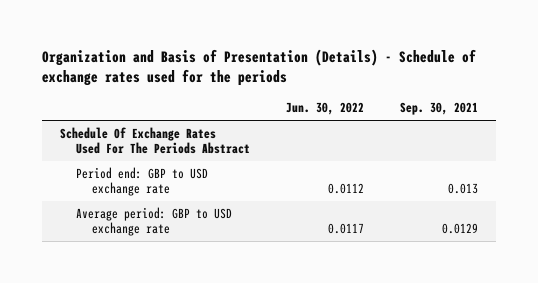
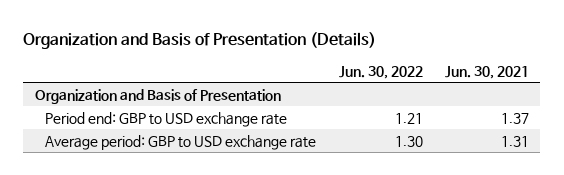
- Organization and Basis of Presentation (Details) - Schedule of exchange rates used for the periods
+ Organization and Basis of Presentation (Details)
- | Jun. 30, 2022 | Sep. 30, 2021
+ | Jun. 30, 2022 | Jun. 30, 2021
- Schedule Of Exchange Rates Used For The Periods Abstract
- Period end: GBP to USD exchange rate | 0.0112 | 0.013
- Average period: GBP to USD exchange rate | 0.0117 | 0.0129
+ Organization and Basis of Presentation
+ Period end: GBP to USD exchange rate | 1.21 | 1.37
+ Average period: GBP to USD exchange rate | 1.30 | 1.31

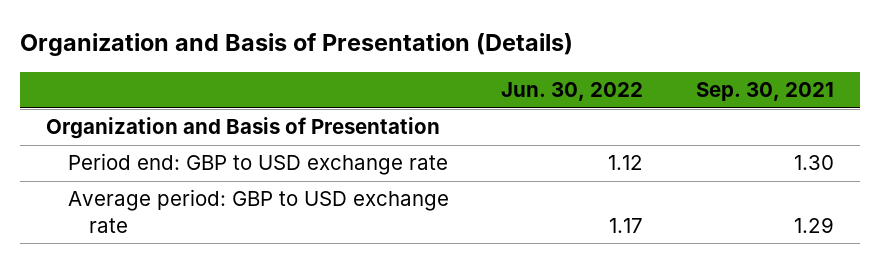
- | Jun. 30, 2022 | Jun. 30, 2021
+ | Jun. 30, 2022 | Sep. 30, 2021
- Period end: GBP to USD exchange rate | 1.21 | 1.37
- Average period: GBP to USD exchange rate | 1.30 | 1.31
+ Period end: GBP to USD exchange rate | 1.12 | 1.30
+ Average period: GBP to USD exchange rate | 1.17 | 1.29

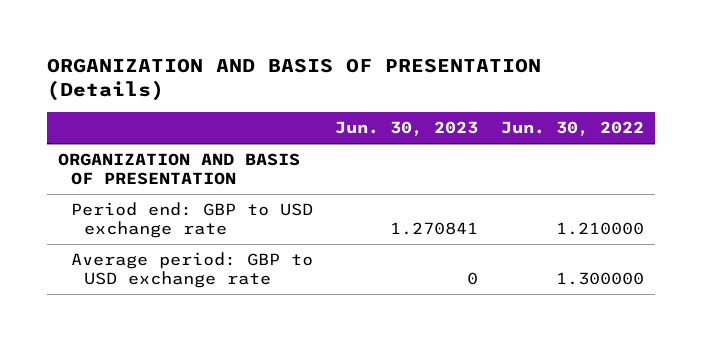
- Organization and Basis of Presentation (Details)
+ ORGANIZATION AND BASIS OF PRESENTATION (Details)
- | Jun. 30, 2022 | Sep. 30, 2021
+ | Jun. 30, 2023 | Jun. 30, 2022
- Organization and Basis of Presentation
- Period end: GBP to USD exchange rate | 1.12 | 1.30
- Average period: GBP to USD exchange rate | 1.17 | 1.29
+ ORGANIZATION AND BASIS OF PRESENTATION
+ Period end: GBP to USD exchange rate | 1.270841 | 1.210000
+ Average period: GBP to USD exchange rate | 0 | 1.300000

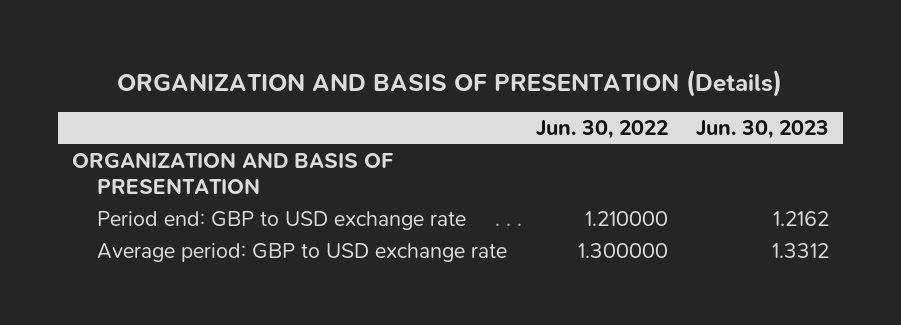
- | Jun. 30, 2023 | Jun. 30, 2022
+ | Jun. 30, 2022 | Jun. 30, 2023
- Period end: GBP to USD exchange rate | 1.270841 | 1.210000
- Average period: GBP to USD exchange rate | 0 | 1.300000
+ Period end: GBP to USD exchange rate | 1.210000 | 1.2162
+ Average period: GBP to USD exchange rate | 1.300000 | 1.3312

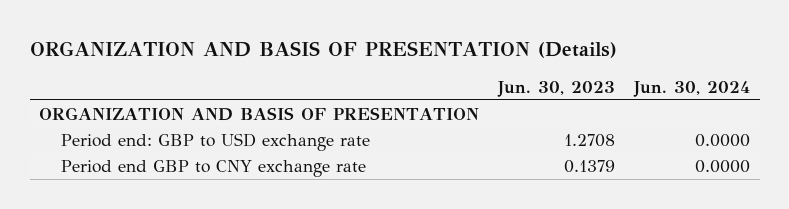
- | Jun. 30, 2022 | Jun. 30, 2023
+ | Jun. 30, 2023 | Jun. 30, 2024
- Period end: GBP to USD exchange rate | 1.210000 | 1.2162
- Average period: GBP to USD exchange rate | 1.300000 | 1.3312
+ Period end: GBP to USD exchange rate | 1.2708 | 0.0000
+ Period end GBP to CNY exchange rate | 0.1379 | 0.0000

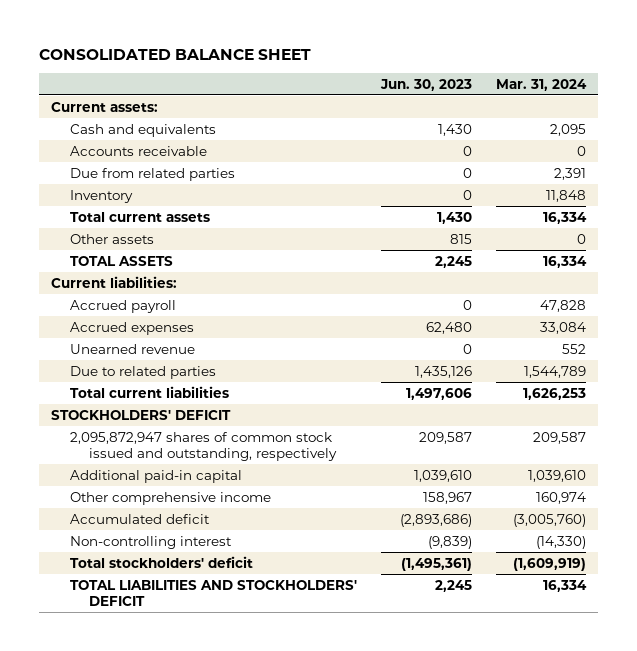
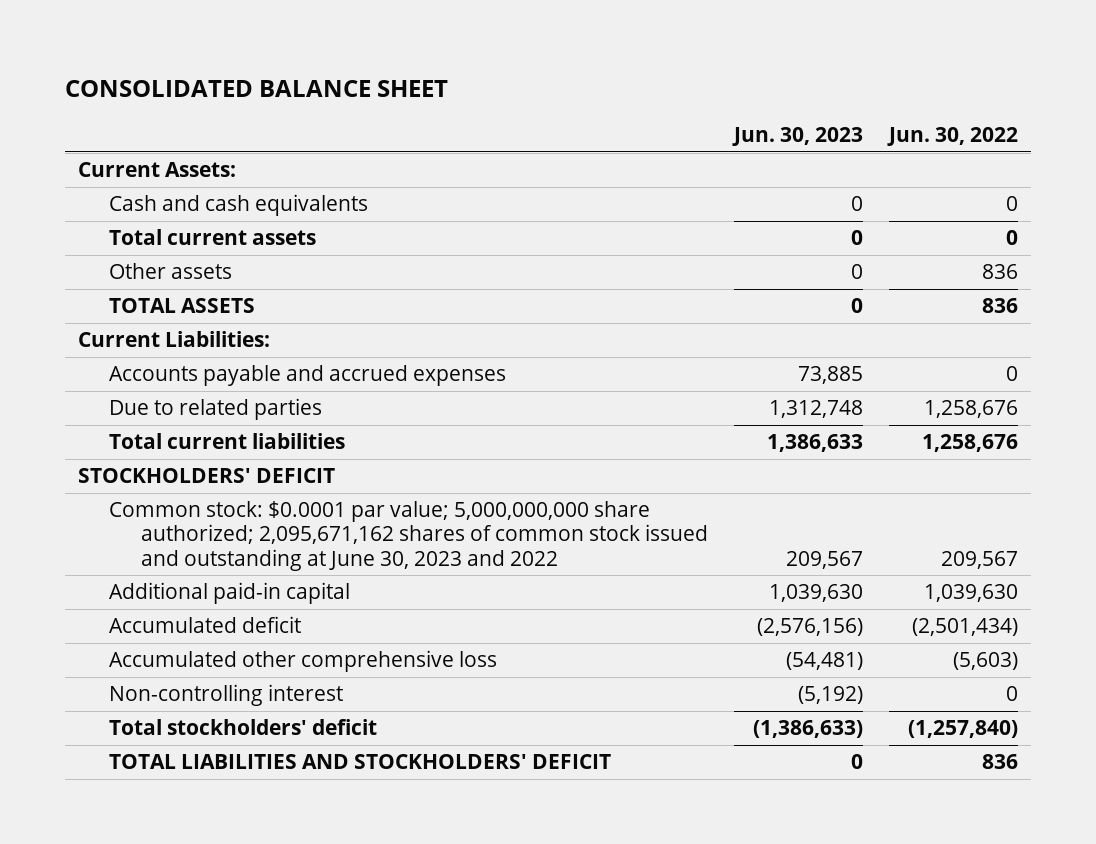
- | Jun. 30, 2023 | Mar. 31, 2024
+ | Jun. 30, 2023 | Jun. 30, 2022
- Current assets:
- Cash and equivalents | 1,430 | 2,095
- Accounts receivable | 0 | 0
- Due from related parties | 0 | 2,391
- Inventory | 0 | 11,848
- Total current assets | 1,430 | 16,334
- Other assets | 815 | 0
- TOTAL ASSETS | 2,245 | 16,334
- Current liabilities:
- Accrued payroll | 0 | 47,828
- Accrued expenses | 62,480 | 33,084
- Unearned revenue | 0 | 552
- Due to related parties | 1,435,126 | 1,544,789
- Total current liabilities | 1,497,606 | 1,626,253
+ Current Assets:
+ Cash and cash equivalents | 0 | 0
+ Total current assets | 0 | 0
+ Other assets | 0 | 836
+ TOTAL ASSETS | 0 | 836
+ Current Liabilities:
+ Accounts payable and accrued expenses | 73,885 | 0
+ Due to related parties | 1,312,748 | 1,258,676
+ Total current liabilities | 1,386,633 | 1,258,676
- 2,095,872,947 shares of common stock issued and outstanding, respectively | 209,587 | 209,587
- Additional paid-in capital | 1,039,610 | 1,039,610
- Other comprehensive income | 158,967 | 160,974
- Accumulated deficit | (2,893,686) | (3,005,760)
- Non-controlling interest | (9,839) | (14,330)
- Total stockholders' deficit | (1,495,361) | (1,609,919)
- TOTAL LIABILITIES AND STOCKHOLDERS' DEFICIT | 2,245 | 16,334
+ Common stock: $0.0001 par value; 5,000,000,000 share authorized; 2,095,671,162 shares of common stock issued and outstanding at June 30, 2023 and 2022 | 209,567 | 209,567
+ Additional paid-in capital | 1,039,630 | 1,039,630
+ Accumulated deficit | (2,576,156) | (2,501,434)
+ Accumulated other comprehensive loss | (54,481) | (5,603)
+ Non-controlling interest | (5,192) | 0
+ Total stockholders' deficit | (1,386,633) | (1,257,840)
+ TOTAL LIABILITIES AND STOCKHOLDERS' DEFICIT | 0 | 836

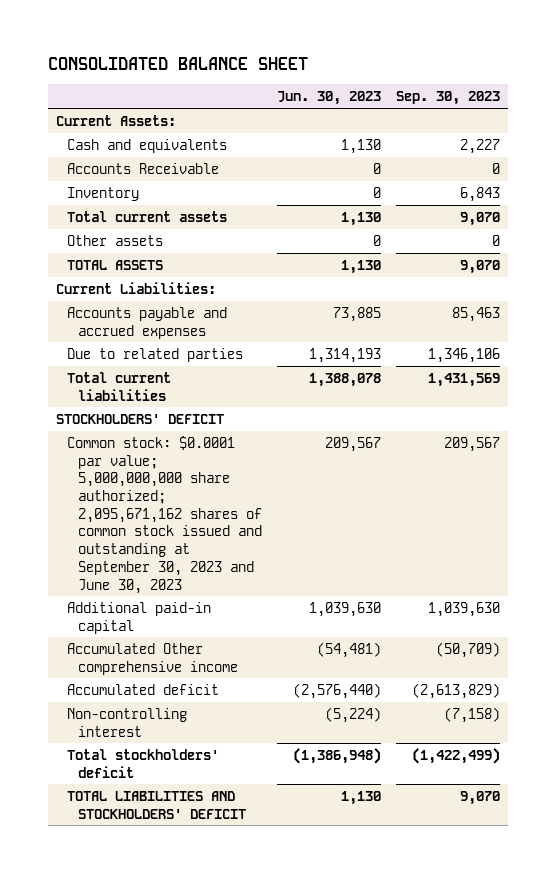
- | Jun. 30, 2023 | Jun. 30, 2022
+ | Jun. 30, 2023 | Sep. 30, 2023
- Cash and cash equivalents | 0 | 0
- Total current assets | 0 | 0
+ Cash and equivalents | 1,130 | 2,227
+ Accounts Receivable | 0 | 0
+ Inventory | 0 | 6,843
+ Total current assets | 1,130 | 9,070
- TOTAL ASSETS | 0 | 836
+ TOTAL ASSETS | 1,130 | 9,070
- Due to related parties | 1,312,748 | 1,258,676
- Total current liabilities | 1,386,633 | 1,258,676
+ Due to related parties | 1,314,193 | 1,346,106
+ Total current liabilities | 1,388,078 | 1,431,569
- Common stock: $0.0001 par value; 5,000,000,000 share authorized; 2,095,671,162 shares of common stock issued and outstanding at June 30, 2023 and 2022 | 209,567 | 209,567
+ Common stock: $0.0001 par value; 5,000,000,000 share authorized; 2,095,671,162 shares of common stock issued and outstanding at September 30, 2023 and June 30, 2023 | 209,567 | 209,567
- Accumulated deficit | (2,576,156) | (2,501,434)
- Accumulated other comprehensive loss | (54,481) | (5,603)
- Non-controlling interest | (5,192) | 0
- Total stockholders' deficit | (1,386,633) | (1,257,840)
- TOTAL LIABILITIES AND STOCKHOLDERS' DEFICIT | 0 | 836
+ Accumulated Other comprehensive income | (54,481) | (50,709)
+ Accumulated deficit | (2,576,440) | (2,613,829)
+ Non-controlling interest | (5,224) | (7,158)
+ Total stockholders' deficit | (1,386,948) | (1,422,499)
+ TOTAL LIABILITIES AND STOCKHOLDERS' DEFICIT | 1,130 | 9,070

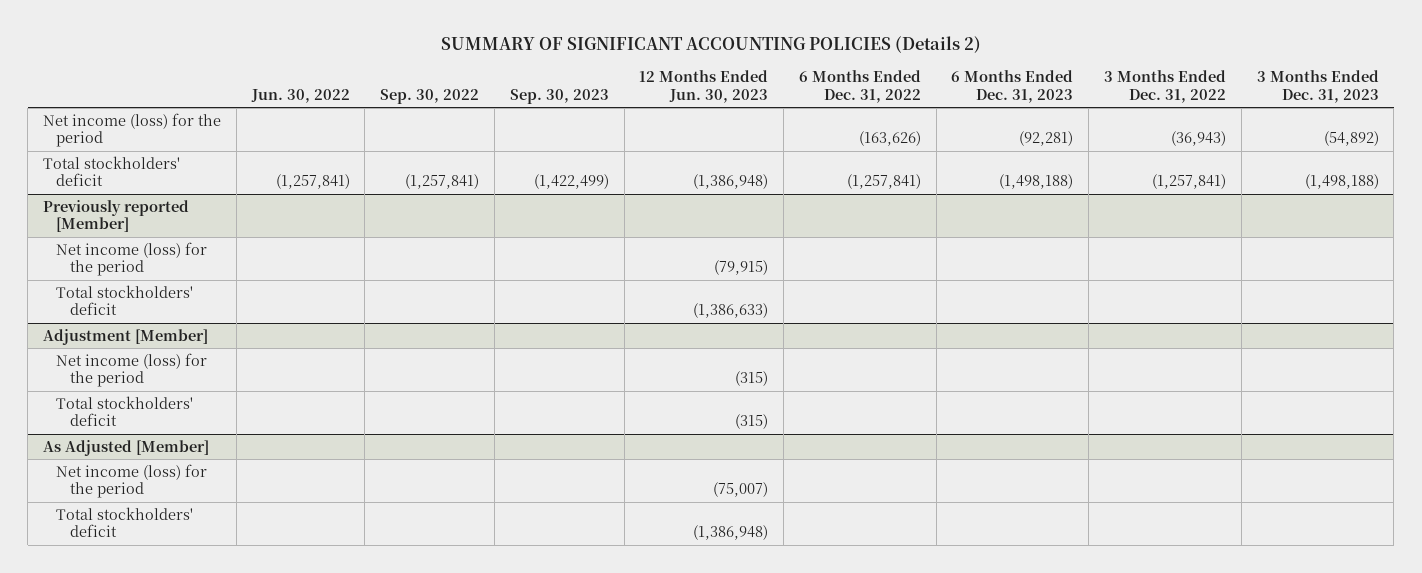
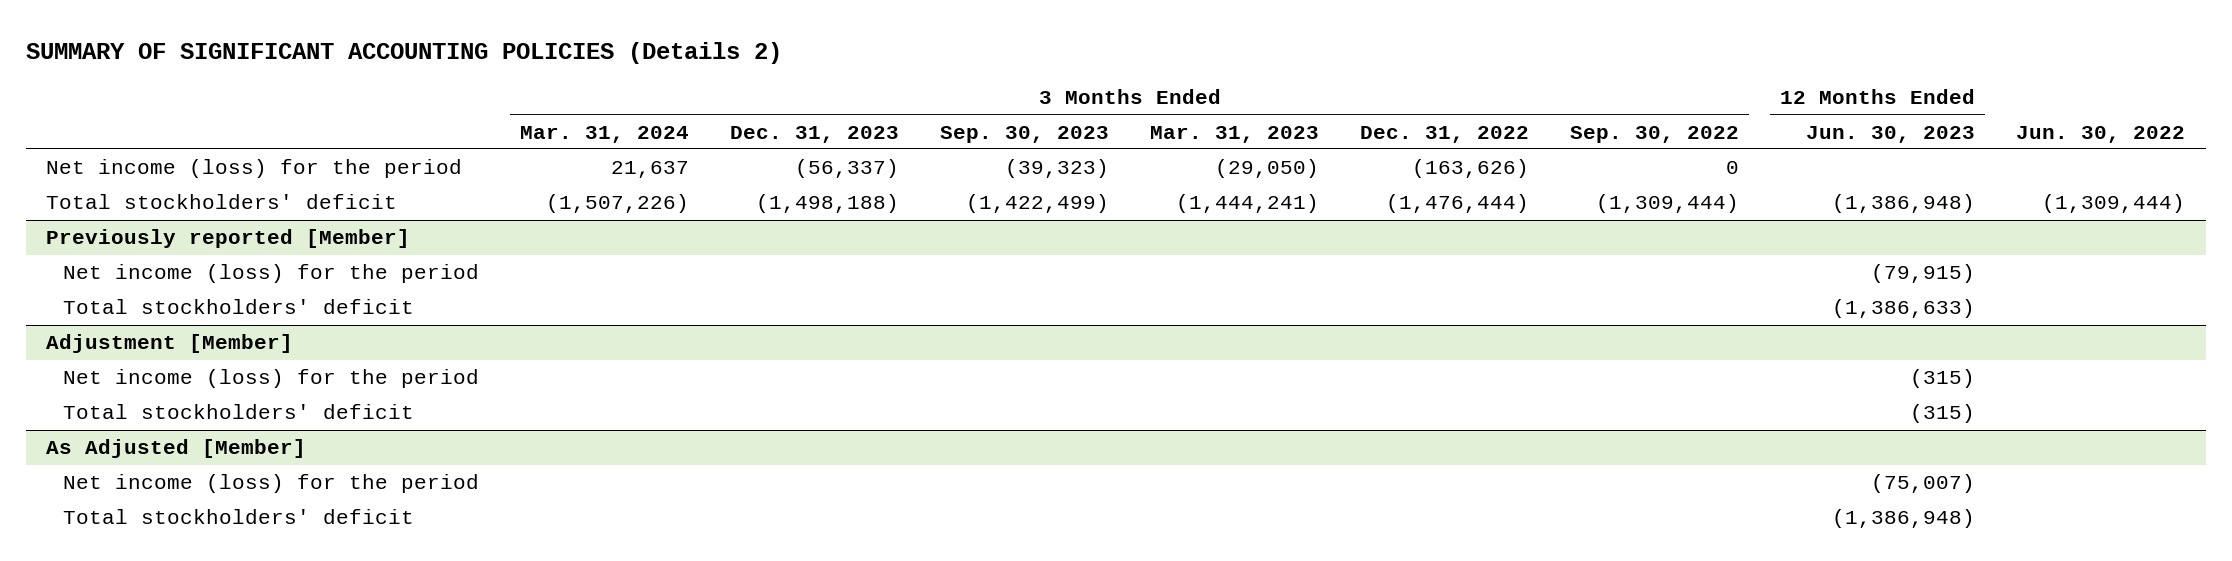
- | Jun. 30, 2022 | Sep. 30, 2022 | Sep. 30, 2023 | 12 Months Ended Jun. 30, 2023 | 6 Months Ended Dec. 31, 2022 | 6 Months Ended Dec. 31, 2023 | 3 Months Ended Dec. 31, 2022 | 3 Months Ended Dec. 31, 2023
+ | 3 Months Ended Mar. 31, 2024 | 3 Months Ended Dec. 31, 2023 | 3 Months Ended Sep. 30, 2023 | 3 Months Ended Mar. 31, 2023 | 3 Months Ended Dec. 31, 2022 | 3 Months Ended Sep. 30, 2022 | 12 Months Ended Jun. 30, 2023 | Jun. 30, 2022
- Net income (loss) for the period | | | | | (163,626) | (92,281) | (36,943) | (54,892)
- Total stockholders' deficit | (1,257,841) | (1,257,841) | (1,422,499) | (1,386,948) | (1,257,841) | (1,498,188) | (1,257,841) | (1,498,188)
+ Net income (loss) for the period | 21,637 | (56,337) | (39,323) | (29,050) | (163,626) | 0 | |
+ Total stockholders' deficit | (1,507,226) | (1,498,188) | (1,422,499) | (1,444,241) | (1,476,444) | (1,309,444) | (1,386,948) | (1,309,444)

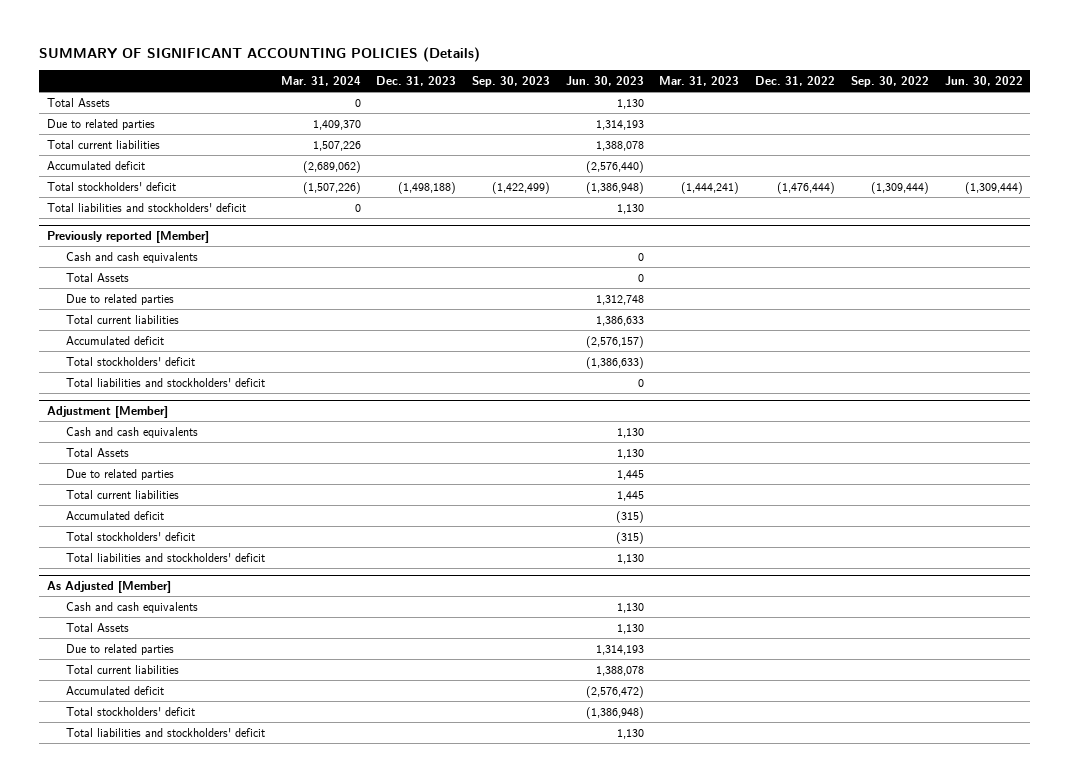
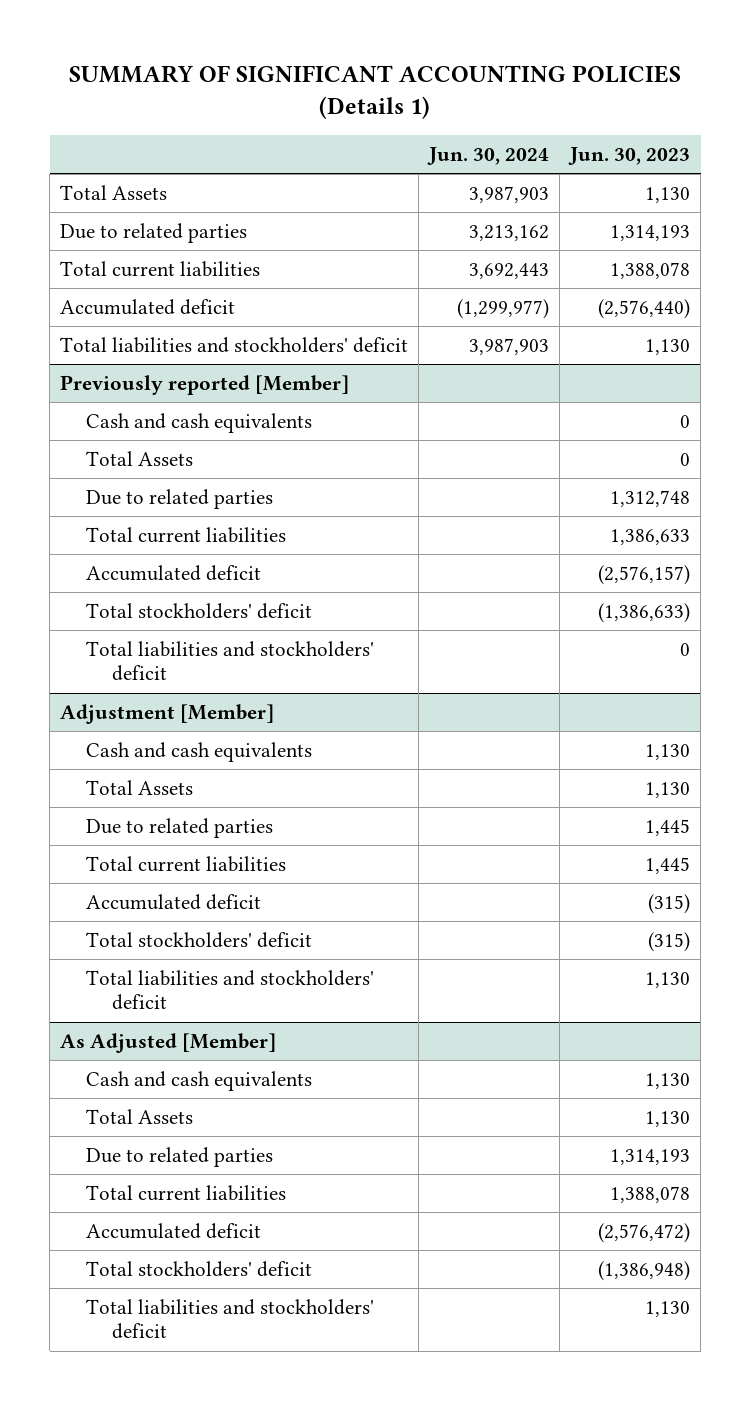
- SUMMARY OF SIGNIFICANT ACCOUNTING POLICIES (Details)
+ SUMMARY OF SIGNIFICANT ACCOUNTING POLICIES (Details 1)
- | Mar. 31, 2024 | Dec. 31, 2023 | Sep. 30, 2023 | Jun. 30, 2023 | Mar. 31, 2023 | Dec. 31, 2022 | Sep. 30, 2022 | Jun. 30, 2022
+ | Jun. 30, 2024 | Jun. 30, 2023
- Total stockholders' deficit | (1,507,226) | (1,498,188) | (1,422,499) | (1,386,948) | (1,444,241) | (1,476,444) | (1,309,444) | (1,309,444)

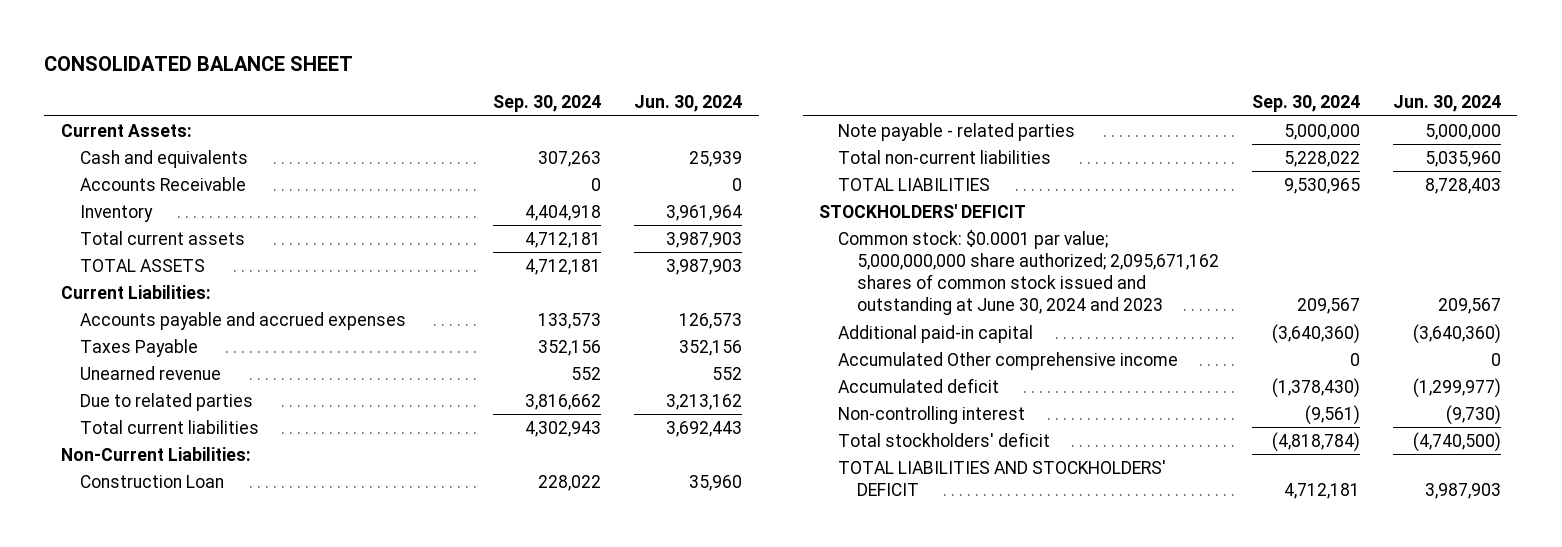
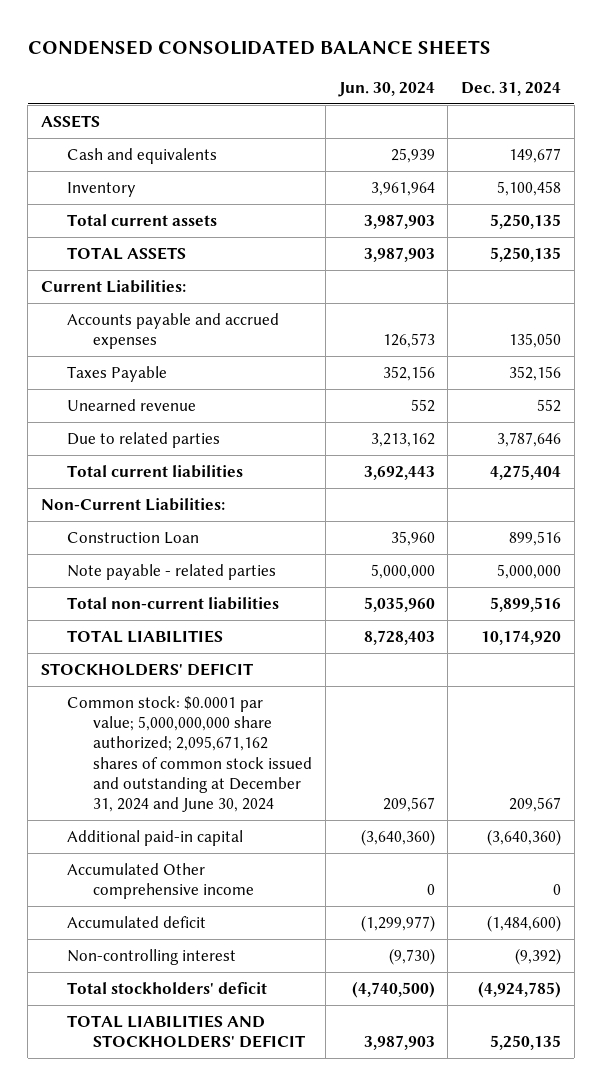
- CONSOLIDATED BALANCE SHEET
+ CONDENSED CONSOLIDATED BALANCE SHEETS
- | Sep. 30, 2024 | Jun. 30, 2024
+ | Jun. 30, 2024 | Dec. 31, 2024
- Current Assets:
+ ASSETS
- Accounts Receivable | 0 | 0
- Common stock: $0.0001 par value; 5,000,000,000 share authorized; 2,095,671,162 shares of common stock issued and outstanding at June 30, 2024 and 2023 | 209,567 | 209,567
+ Common stock: $0.0001 par value; 5,000,000,000 share authorized; 2,095,671,162 shares of common stock issued and outstanding at December 31, 2024 and June 30, 2024 | 209,567 | 209,567

